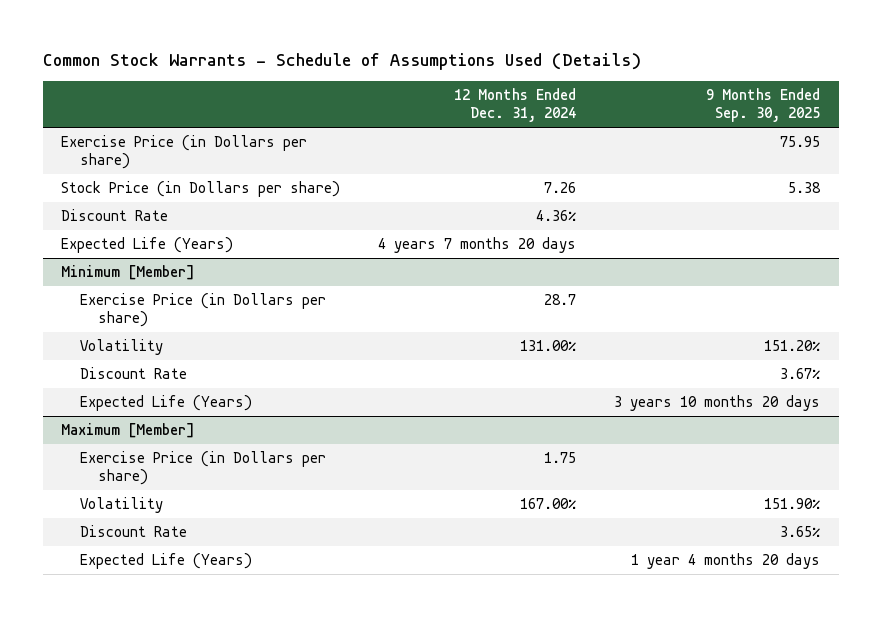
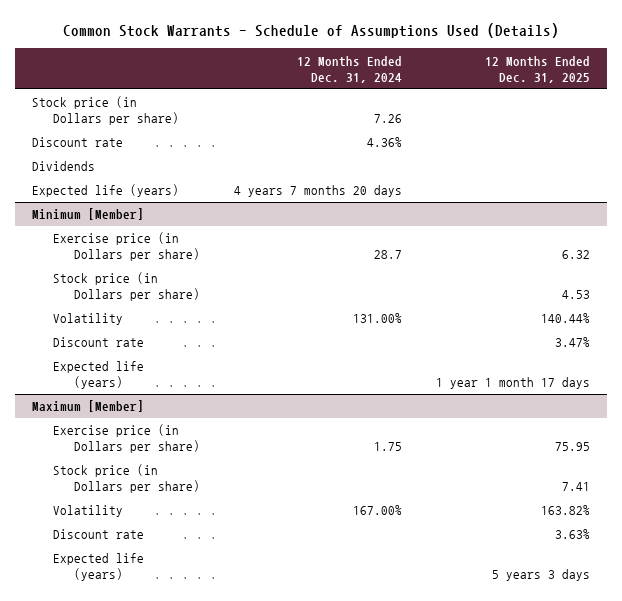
- | 12 Months Ended Dec. 31, 2024 | 9 Months Ended Sep. 30, 2025
+ | 12 Months Ended Dec. 31, 2024 | 12 Months Ended Dec. 31, 2025
- Exercise Price (in Dollars per share) | | 75.95
- Stock Price (in Dollars per share) | 7.26 | 5.38
- Discount Rate | 4.36% |
- Expected Life (Years) | 4 years 7 months 20 days |
+ Stock price (in Dollars per share) | 7.26 |
+ Discount rate | 4.36% |
+ Dividends
+ Expected life (years) | 4 years 7 months 20 days |
@ Minimum [Member]
- Exercise Price (in Dollars per share) | 28.7 |
+ Exercise price (in Dollars per share) | 28.7 | 6.32
+ Stock price (in Dollars per share) | | 4.53
- Discount Rate | | 3.67%
- Expected Life (Years) | | 3 years 10 months 20 days
+ Discount rate | | 3.47%
+ Expected life (years) | | 1 year 1 month 17 days
@ Maximum [Member]
- Exercise Price (in Dollars per share) | 1.75 |
+ Exercise price (in Dollars per share) | 1.75 | 75.95
+ Stock price (in Dollars per share) | | 7.41
- Discount Rate | | 3.65%
- Expected Life (Years) | | 1 year 4 months 20 days
+ Discount rate | | 3.63%
+ Expected life (years) | | 5 years 3 days

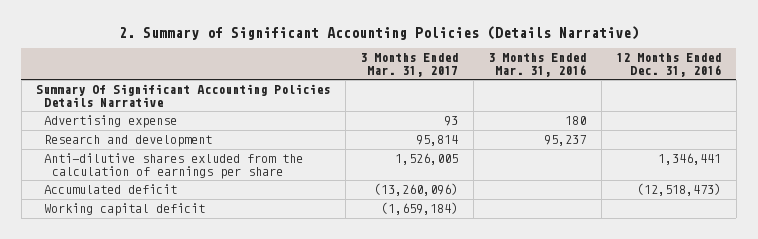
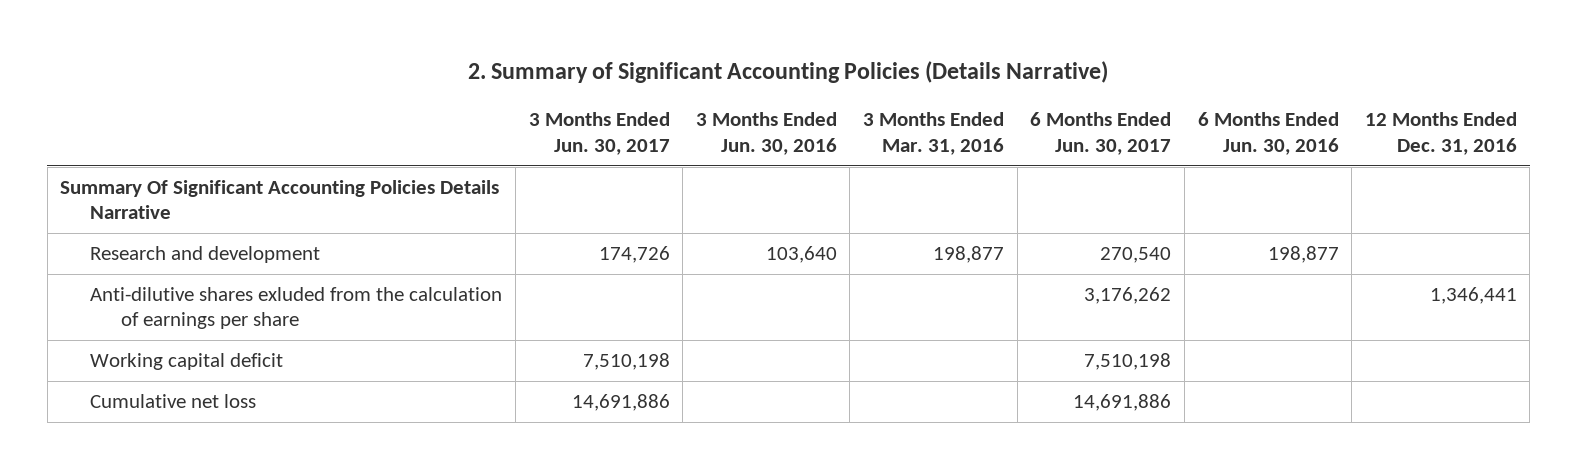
- | 3 Months Ended Mar. 31, 2017 | 3 Months Ended Mar. 31, 2016 | 12 Months Ended Dec. 31, 2016
+ | 3 Months Ended Jun. 30, 2017 | 3 Months Ended Jun. 30, 2016 | 3 Months Ended Mar. 31, 2016 | 6 Months Ended Jun. 30, 2017 | 6 Months Ended Jun. 30, 2016 | 12 Months Ended Dec. 31, 2016
- Advertising expense | 93 | 180 |
- Research and development | 95,814 | 95,237 |
+ Research and development | 174,726 | 103,640 | 198,877 | 270,540 | 198,877 |
- Accumulated deficit | (13,260,096) | | (12,518,473)
+ Cumulative net loss | 14,691,886 | | | 14,691,886 | |

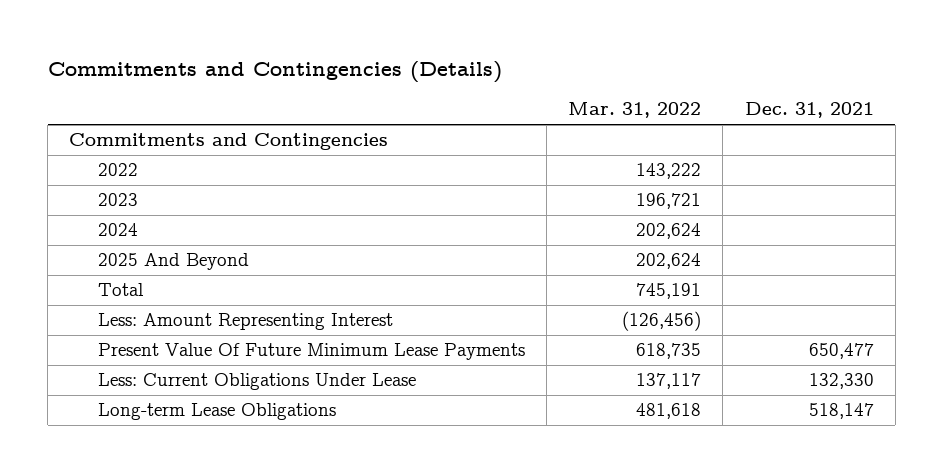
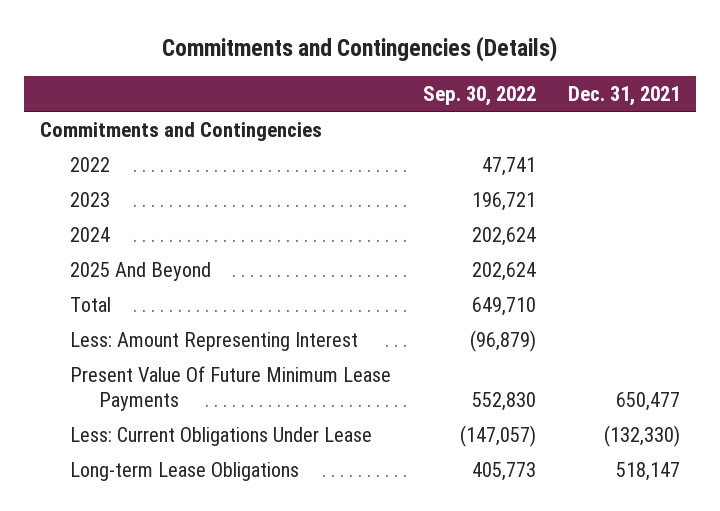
- | Mar. 31, 2022 | Dec. 31, 2021
+ | Sep. 30, 2022 | Dec. 31, 2021
- Less: Current Obligations Under Lease | 137,117 | 132,330
+ Less: Current Obligations Under Lease | (147,057) | (132,330)

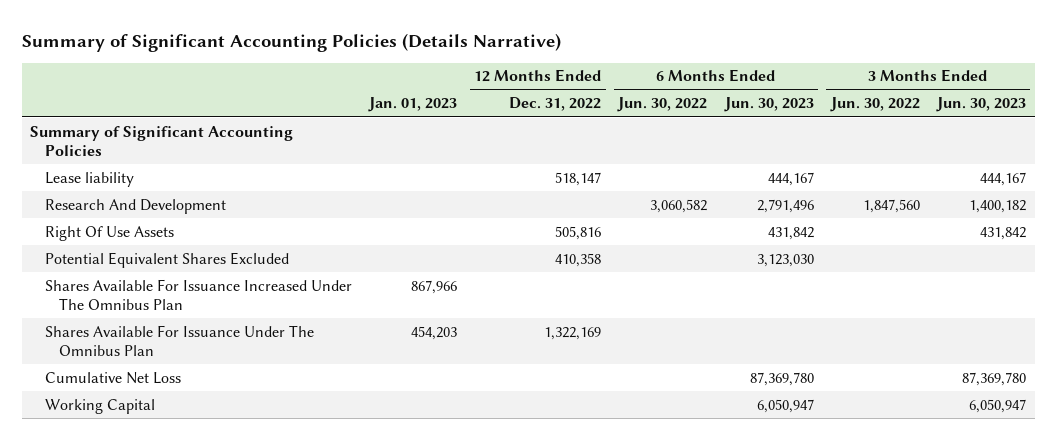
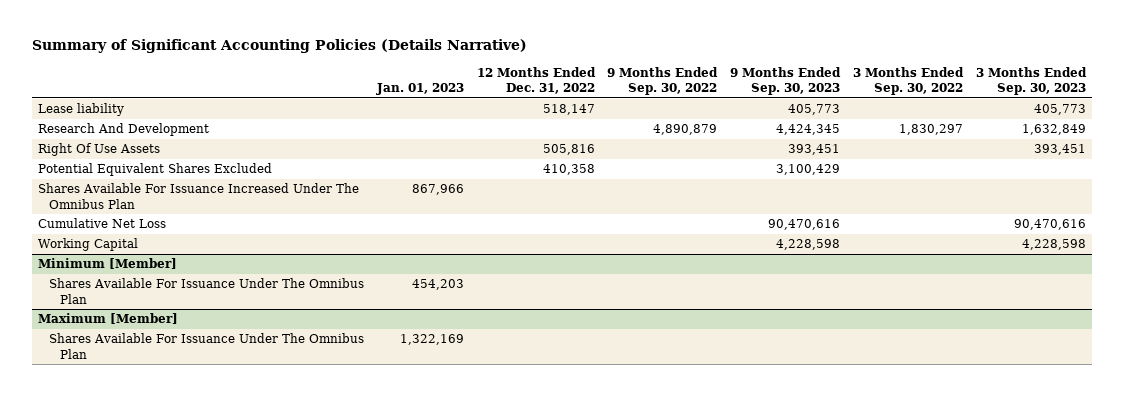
- | Jan. 01, 2023 | 12 Months Ended Dec. 31, 2022 | 6 Months Ended Jun. 30, 2022 | 6 Months Ended Jun. 30, 2023 | 3 Months Ended Jun. 30, 2022 | 3 Months Ended Jun. 30, 2023
+ | Jan. 01, 2023 | 12 Months Ended Dec. 31, 2022 | 9 Months Ended Sep. 30, 2022 | 9 Months Ended Sep. 30, 2023 | 3 Months Ended Sep. 30, 2022 | 3 Months Ended Sep. 30, 2023
- Summary of Significant Accounting Policies
- Shares Available For Issuance Under The Omnibus Plan | 454,203 | 1,322,169 | | | |
+ Minimum [Member]
+ Shares Available For Issuance Under The Omnibus Plan | 454,203 | | | | |
+ Maximum [Member]
+ Shares Available For Issuance Under The Omnibus Plan | 1,322,169 | | | | |

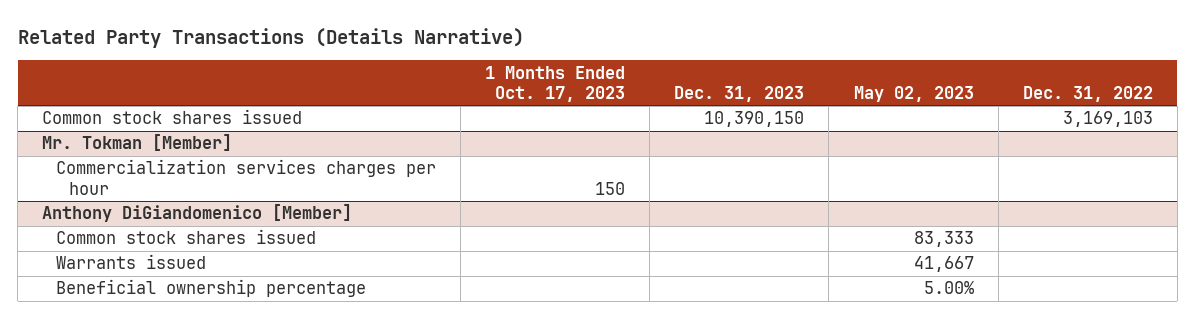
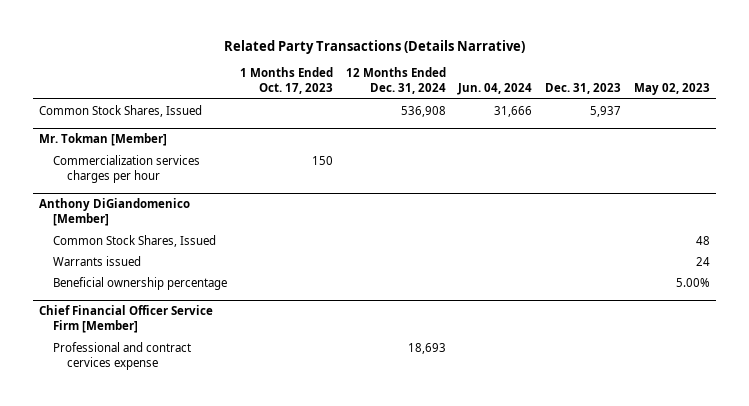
- | 1 Months Ended Oct. 17, 2023 | Dec. 31, 2023 | May 02, 2023 | Dec. 31, 2022
+ | 1 Months Ended Oct. 17, 2023 | 12 Months Ended Dec. 31, 2024 | Jun. 04, 2024 | Dec. 31, 2023 | May 02, 2023
- Common stock shares issued | | 10,390,150 | | 3,169,103
+ Common Stock Shares, Issued | | 536,908 | 31,666 | 5,937 |
@ Anthony DiGiandomenico [Member]
- Common stock shares issued | | | 83,333 |
- Warrants issued | | | 41,667 |
+ Common Stock Shares, Issued | | | | | 48
+ Warrants issued | | | | | 24
+ Chief Financial Officer Service Firm [Member]
+ Professional and contract cervices expense | | 18,693 | | |

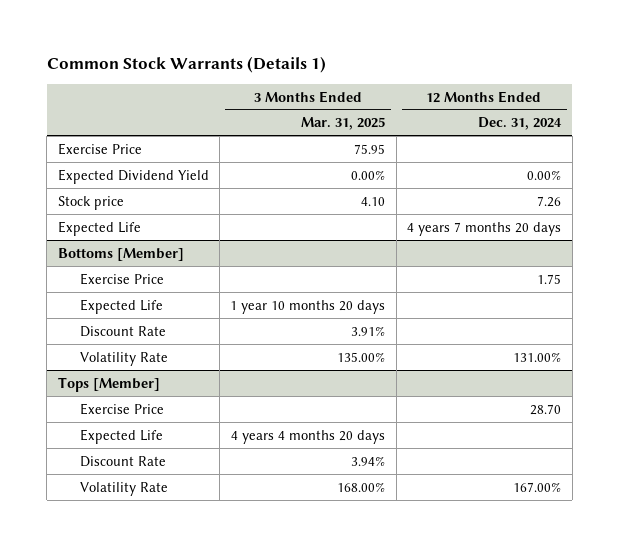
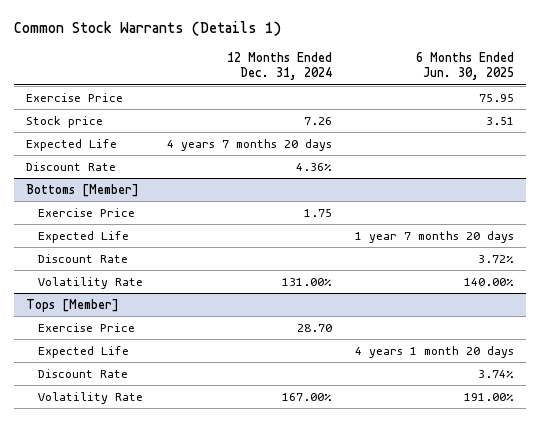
- | 3 Months Ended Mar. 31, 2025 | 12 Months Ended Dec. 31, 2024
+ | 12 Months Ended Dec. 31, 2024 | 6 Months Ended Jun. 30, 2025
- Expected Dividend Yield | 0.00% | 0.00%
+ Discount Rate | 4.36% |

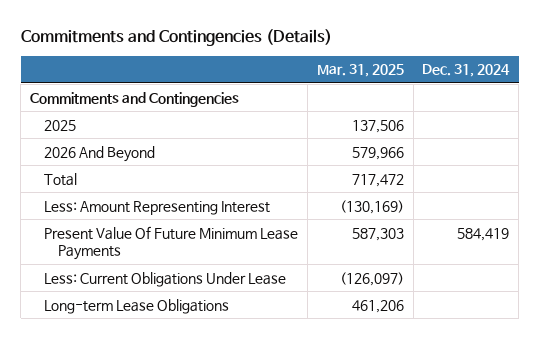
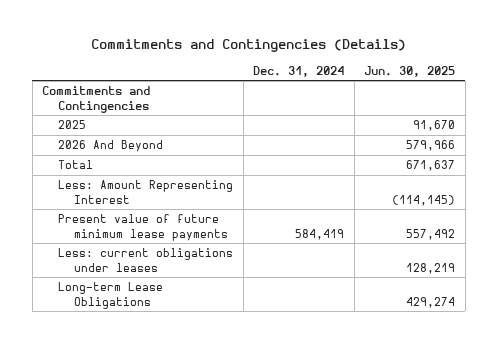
- | Mar. 31, 2025 | Dec. 31, 2024
+ | Dec. 31, 2024 | Jun. 30, 2025
- Present Value Of Future Minimum Lease Payments | 587,303 | 584,419
- Less: Current Obligations Under Lease | (126,097) |
+ Present value of future minimum lease payments | 584,419 | 557,492
+ Less: current obligations under leases | | 128,219

